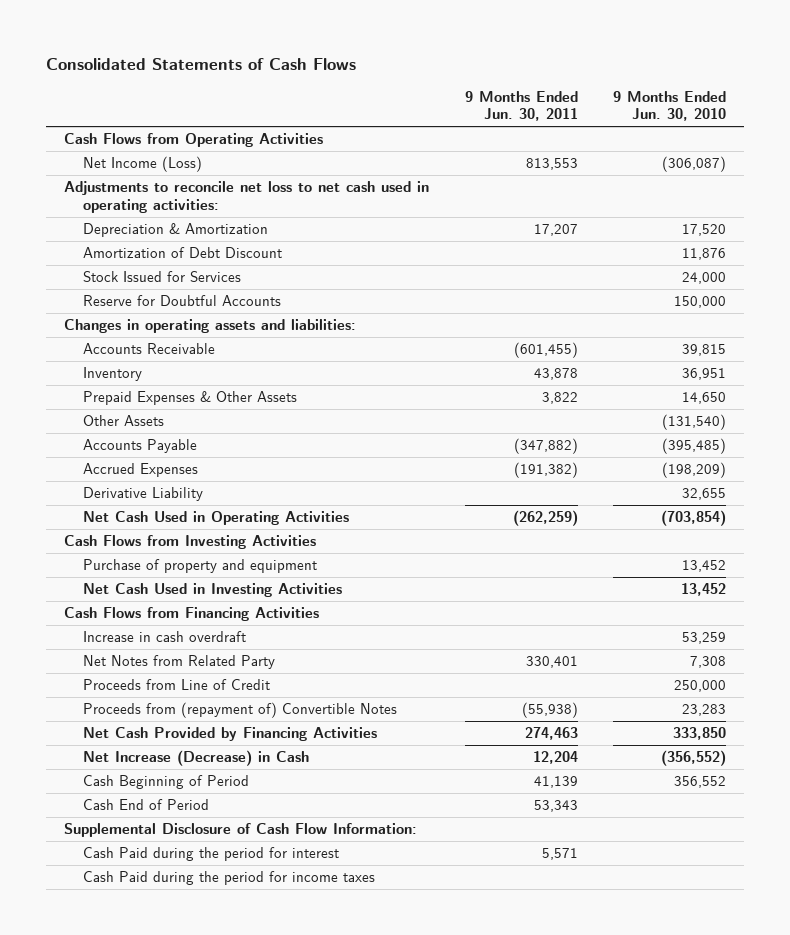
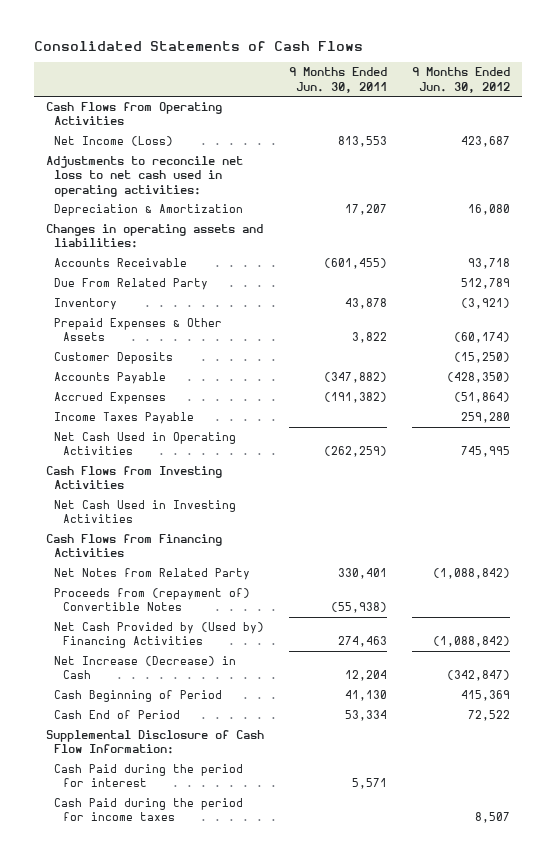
- | 9 Months Ended Jun. 30, 2011 | 9 Months Ended Jun. 30, 2010
+ | 9 Months Ended Jun. 30, 2011 | 9 Months Ended Jun. 30, 2012
- Amortization of Debt Discount | | 11,876
- Stock Issued for Services | | 24,000
- Reserve for Doubtful Accounts | | 150,000
+ Due From Related Party | | 512,789
- Other Assets | | (131,540)
+ Customer Deposits | | (15,250)
- Derivative Liability | | 32,655
+ Income Taxes Payable | | 259,280
- Purchase of property and equipment | | 13,452
- Increase in cash overdraft | | 53,259
- Proceeds from Line of Credit | | 250,000
- Net Cash Provided by Financing Activities | 274,463 | 333,850
+ Net Cash Provided by (Used by) Financing Activities | 274,463 | (1,088,842)
- Cash Beginning of Period | 41,139 | 356,552
- Cash End of Period | 53,343 |
+ Cash Beginning of Period | 41,130 | 415,369
+ Cash End of Period | 53,334 | 72,522

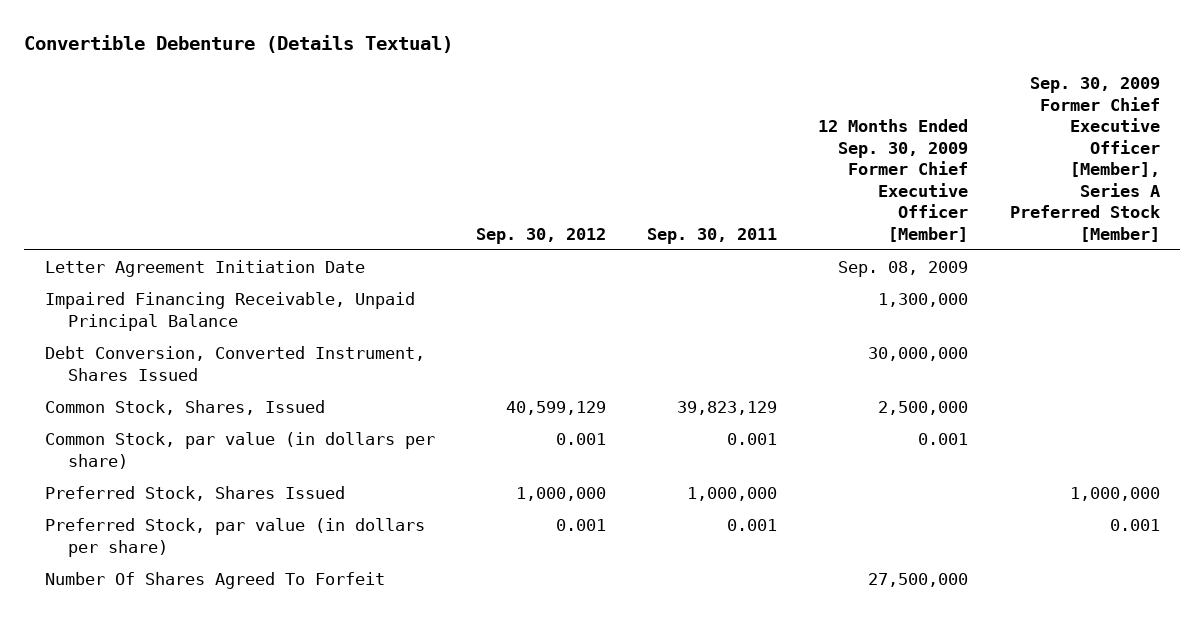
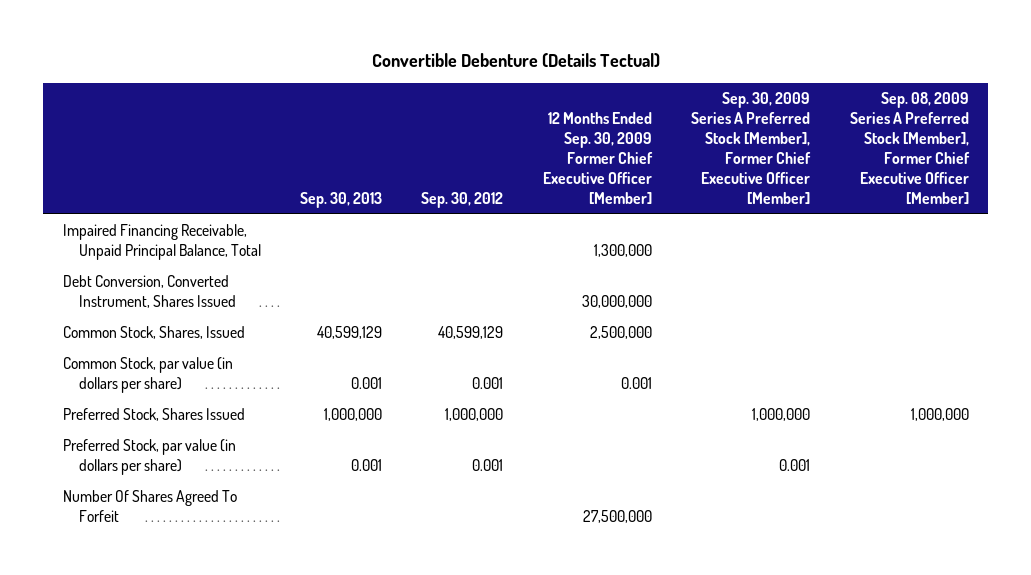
- Convertible Debenture (Details Textual)
+ Convertible Debenture (Details Tectual)
- | Sep. 30, 2012 | Sep. 30, 2011 | 12 Months Ended Sep. 30, 2009 Former Chief Executive Officer [Member] | Sep. 30, 2009 Former Chief Executive Officer [Member], Series A Preferred Stock [Member]
+ | Sep. 30, 2013 | Sep. 30, 2012 | 12 Months Ended Sep. 30, 2009 Former Chief Executive Officer [Member] | Sep. 30, 2009 Series A Preferred Stock [Member], Former Chief Executive Officer [Member] | Sep. 08, 2009 Series A Preferred Stock [Member], Former Chief Executive Officer [Member]
- Letter Agreement Initiation Date | | | Sep. 08, 2009 |
- Impaired Financing Receivable, Unpaid Principal Balance | | | 1,300,000 |
+ Impaired Financing Receivable, Unpaid Principal Balance, Total | | | 1,300,000 | |

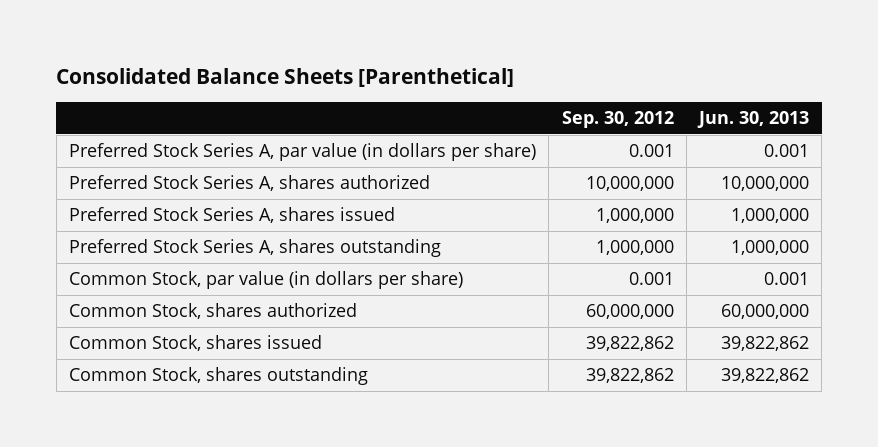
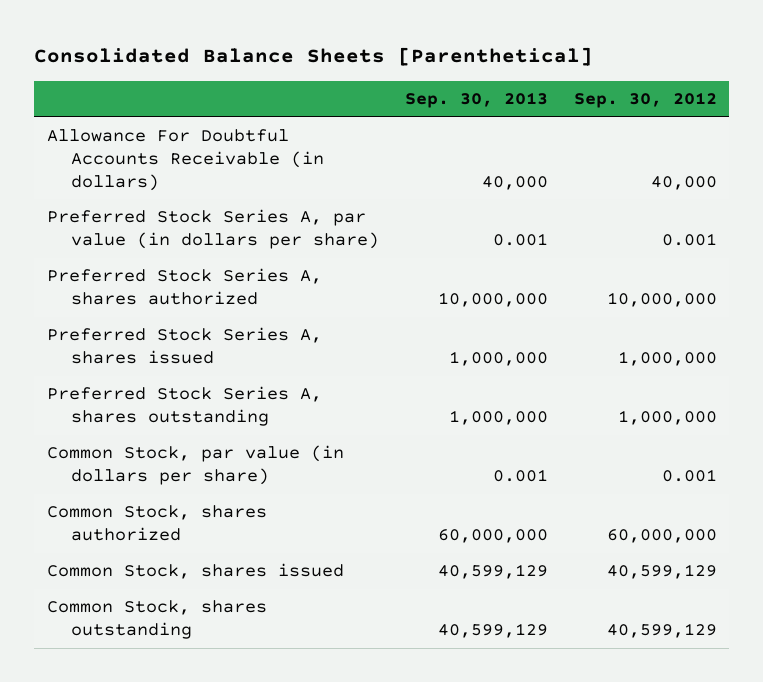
- | Sep. 30, 2012 | Jun. 30, 2013
+ | Sep. 30, 2013 | Sep. 30, 2012
+ Allowance For Doubtful Accounts Receivable (in dollars) | 40,000 | 40,000
- Common Stock, shares issued | 39,822,862 | 39,822,862
- Common Stock, shares outstanding | 39,822,862 | 39,822,862
+ Common Stock, shares issued | 40,599,129 | 40,599,129
+ Common Stock, shares outstanding | 40,599,129 | 40,599,129

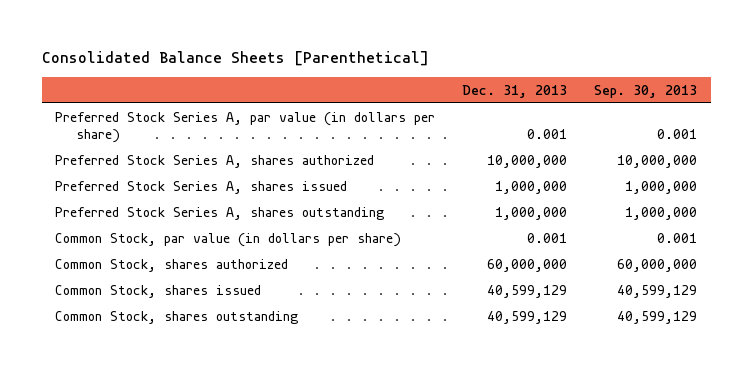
- | Sep. 30, 2013 | Sep. 30, 2012
+ | Dec. 31, 2013 | Sep. 30, 2013
- Allowance For Doubtful Accounts Receivable (in dollars) | 40,000 | 40,000

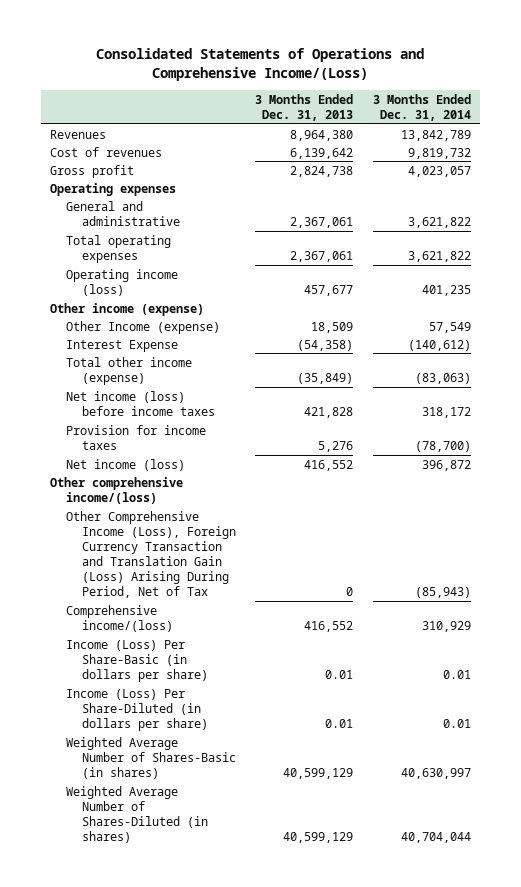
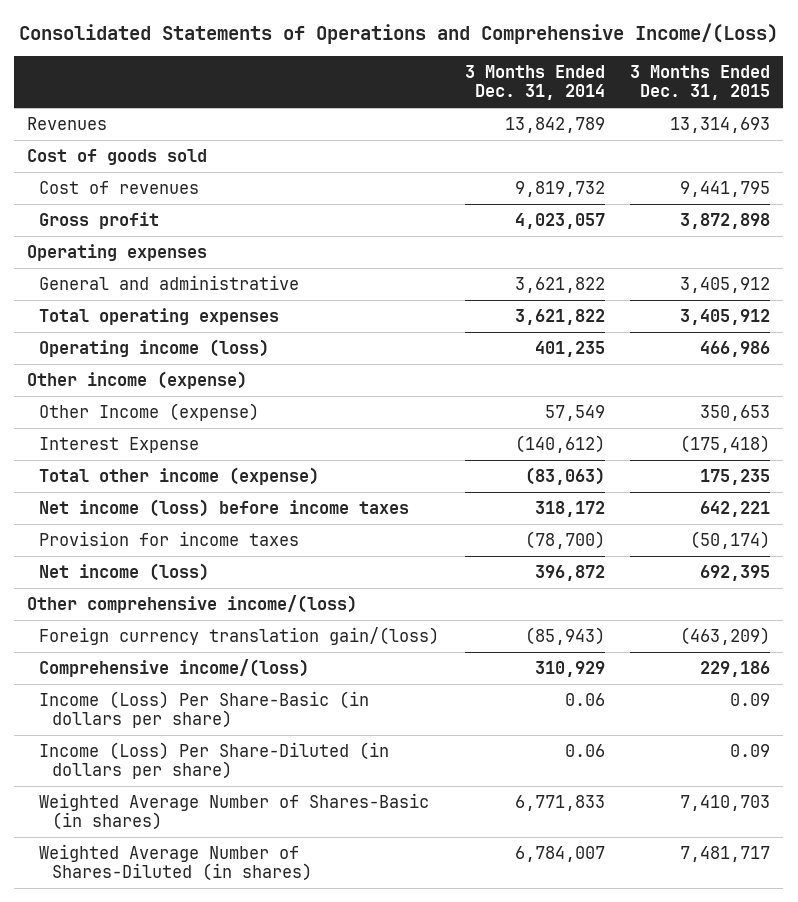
- | 3 Months Ended Dec. 31, 2013 | 3 Months Ended Dec. 31, 2014
+ | 3 Months Ended Dec. 31, 2014 | 3 Months Ended Dec. 31, 2015
+ Cost of goods sold
- Other Comprehensive Income (Loss), Foreign Currency Transaction and Translation Gain (Loss) Arising During Period, Net of Tax | 0 | (85,943)
+ Foreign currency translation gain/(loss) | (85,943) | (463,209)
- Income (Loss) Per Share-Basic (in dollars per share) | 0.01 | 0.01
- Income (Loss) Per Share-Diluted (in dollars per share) | 0.01 | 0.01
- Weighted Average Number of Shares-Basic (in shares) | 40,599,129 | 40,630,997
- Weighted Average Number of Shares-Diluted (in shares) | 40,599,129 | 40,704,044
+ Income (Loss) Per Share-Basic (in dollars per share) | 0.06 | 0.09
+ Income (Loss) Per Share-Diluted (in dollars per share) | 0.06 | 0.09
+ Weighted Average Number of Shares-Basic (in shares) | 6,771,833 | 7,410,703
+ Weighted Average Number of Shares-Diluted (in shares) | 6,784,007 | 7,481,717

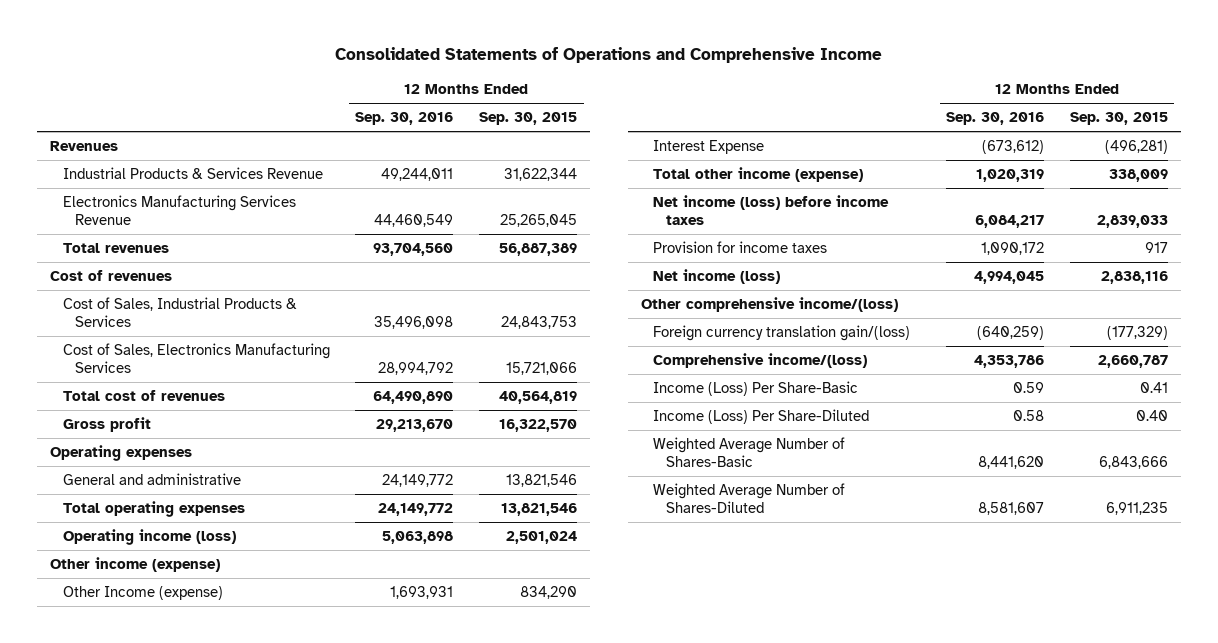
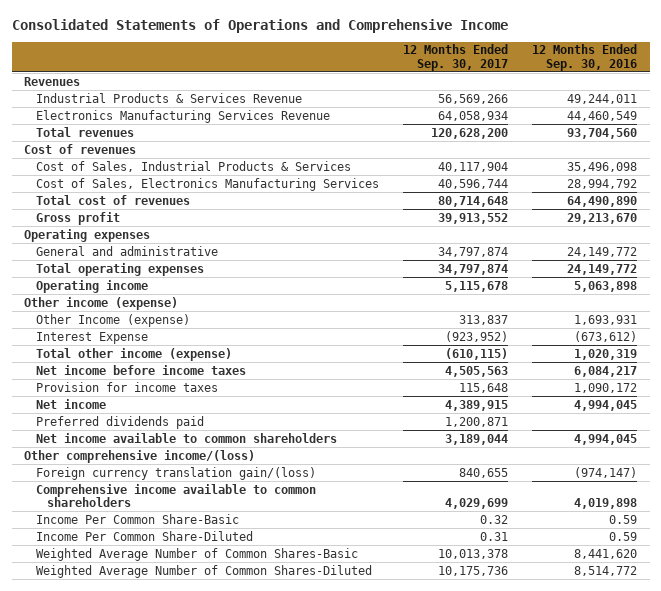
- | 12 Months Ended Sep. 30, 2016 | 12 Months Ended Sep. 30, 2015
+ | 12 Months Ended Sep. 30, 2017 | 12 Months Ended Sep. 30, 2016
- Operating income (loss) | 5,063,898 | 2,501,024
+ Operating income | 5,115,678 | 5,063,898
- Net income (loss) before income taxes | 6,084,217 | 2,839,033
+ Net income before income taxes | 4,505,563 | 6,084,217
- Net income (loss) | 4,994,045 | 2,838,116
+ Net income | 4,389,915 | 4,994,045
+ Preferred dividends paid | 1,200,871 |
+ Net income available to common shareholders | 3,189,044 | 4,994,045
- Foreign currency translation gain/(loss) | (640,259) | (177,329)
- Comprehensive income/(loss) | 4,353,786 | 2,660,787
- Income (Loss) Per Share-Basic | 0.59 | 0.41
- Income (Loss) Per Share-Diluted | 0.58 | 0.40
- Weighted Average Number of Shares-Basic | 8,441,620 | 6,843,666
- Weighted Average Number of Shares-Diluted | 8,581,607 | 6,911,235
+ Foreign currency translation gain/(loss) | 840,655 | (974,147)
+ Comprehensive income available to common shareholders | 4,029,699 | 4,019,898
+ Income Per Common Share-Basic | 0.32 | 0.59
+ Income Per Common Share-Diluted | 0.31 | 0.59
+ Weighted Average Number of Common Shares-Basic | 10,013,378 | 8,441,620
+ Weighted Average Number of Common Shares-Diluted | 10,175,736 | 8,514,772

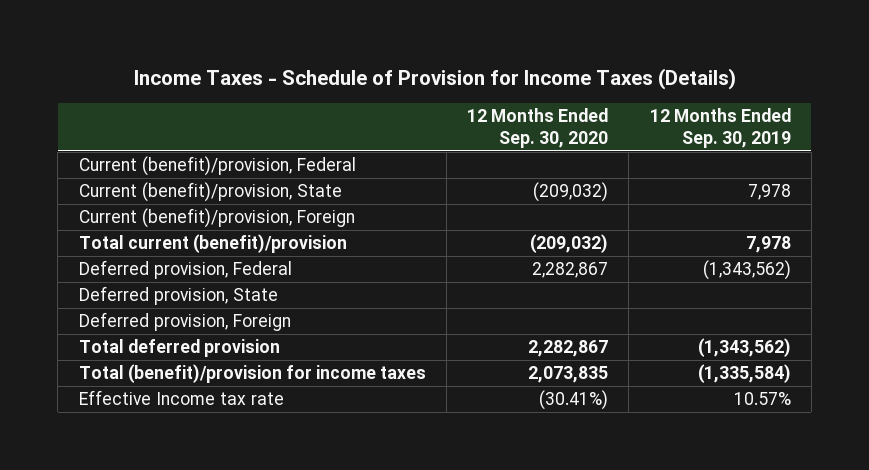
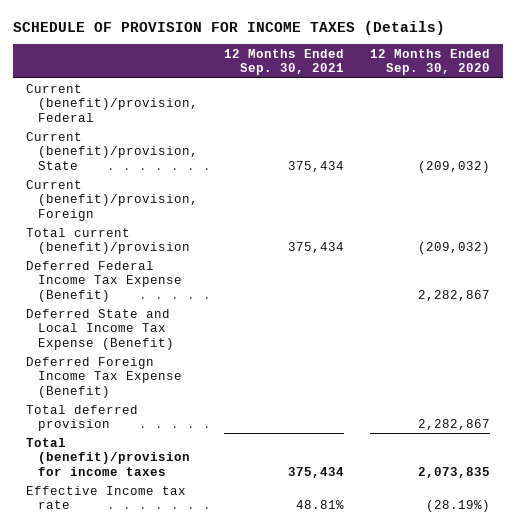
- Income Taxes - Schedule of Provision for Income Taxes (Details)
+ SCHEDULE OF PROVISION FOR INCOME TAXES (Details)
- | 12 Months Ended Sep. 30, 2020 | 12 Months Ended Sep. 30, 2019
+ | 12 Months Ended Sep. 30, 2021 | 12 Months Ended Sep. 30, 2020
- Deferred provision, Federal | 2,282,867 | (1,343,562)
- Deferred provision, State
- Deferred provision, Foreign
+ Deferred Federal Income Tax Expense (Benefit) | | 2,282,867
+ Deferred State and Local Income Tax Expense (Benefit)
+ Deferred Foreign Income Tax Expense (Benefit)
- Effective Income tax rate | (30.41%) | 10.57%
+ Effective Income tax rate | 48.81% | (28.19%)

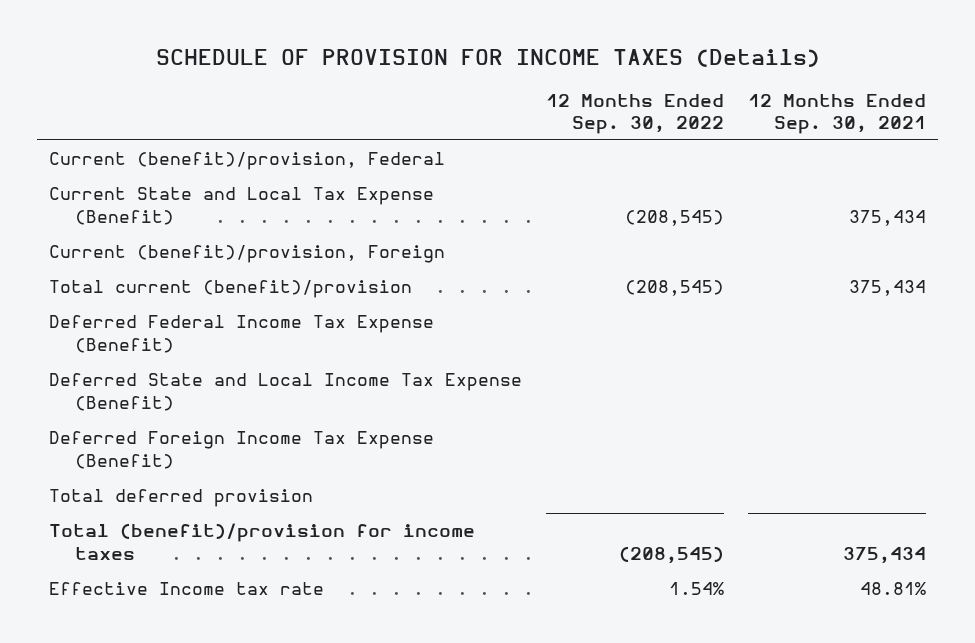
- | 12 Months Ended Sep. 30, 2021 | 12 Months Ended Sep. 30, 2020
+ | 12 Months Ended Sep. 30, 2022 | 12 Months Ended Sep. 30, 2021
- Current (benefit)/provision, State | 375,434 | (209,032)
+ Current State and Local Tax Expense (Benefit) | (208,545) | 375,434

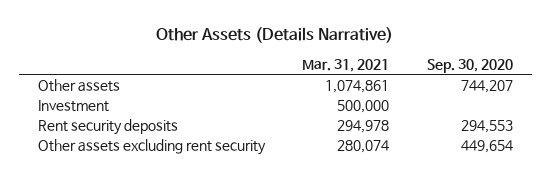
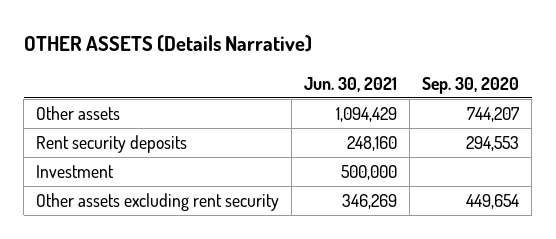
- Other Assets (Details Narrative)
+ OTHER ASSETS (Details Narrative)
- | Mar. 31, 2021 | Sep. 30, 2020
+ | Jun. 30, 2021 | Sep. 30, 2020
moved down: Investment | 500,000 |

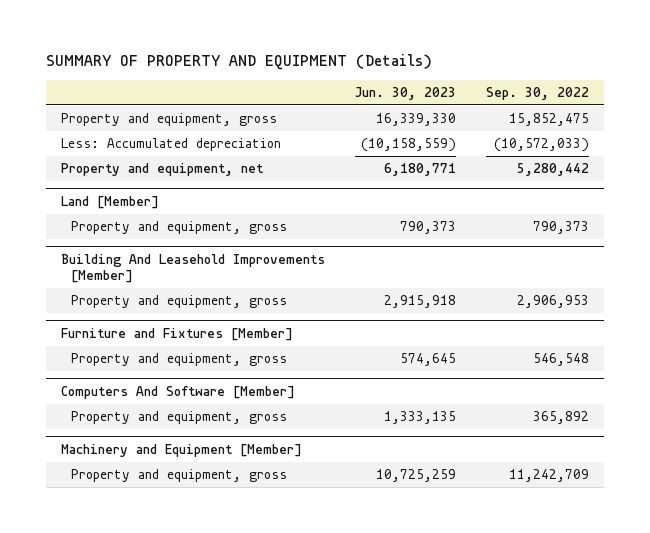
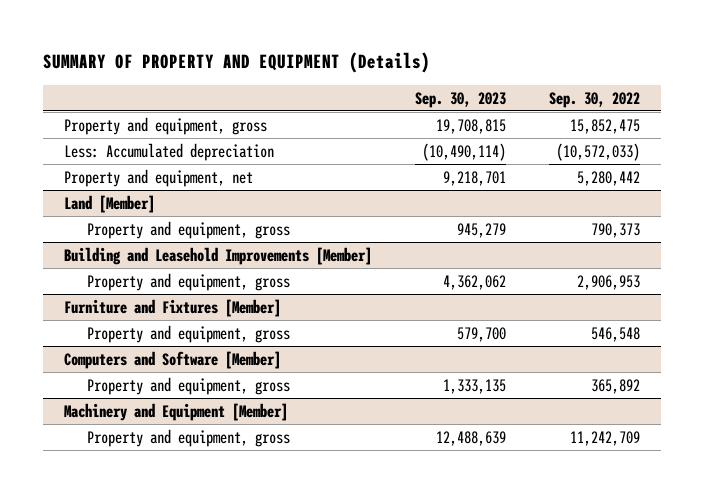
- | Jun. 30, 2023 | Sep. 30, 2022
+ | Sep. 30, 2023 | Sep. 30, 2022
- Building And Leasehold Improvements [Member]
+ Building and Leasehold Improvements [Member]
- Computers And Software [Member]
+ Computers and Software [Member]

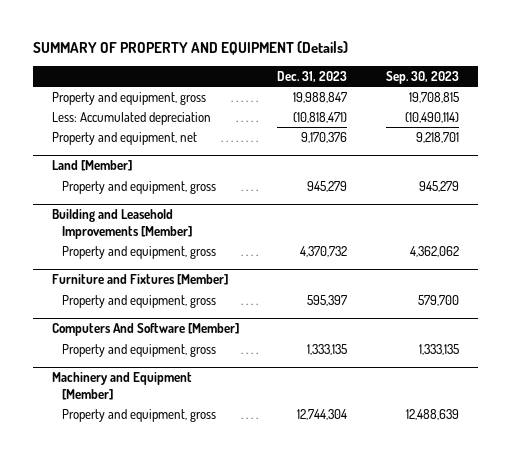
- | Sep. 30, 2023 | Sep. 30, 2022
+ | Dec. 31, 2023 | Sep. 30, 2023
- Computers and Software [Member]
+ Computers And Software [Member]

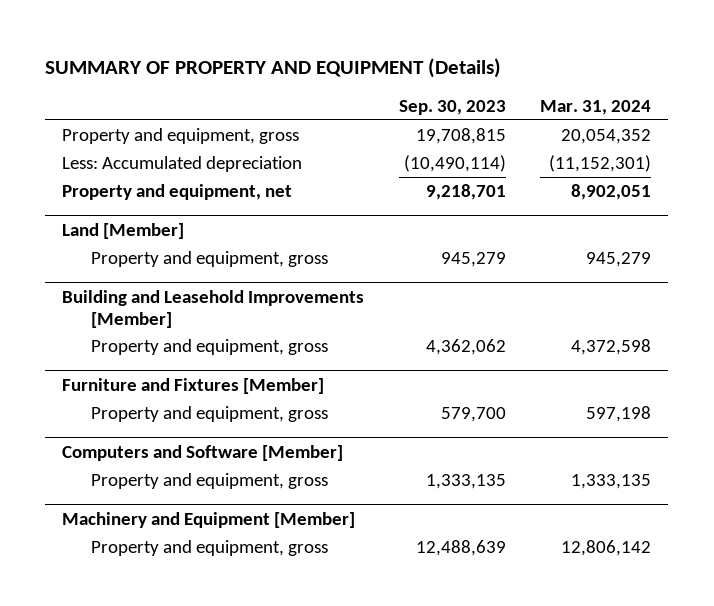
- | Dec. 31, 2023 | Sep. 30, 2023
+ | Sep. 30, 2023 | Mar. 31, 2024
- Computers And Software [Member]
+ Computers and Software [Member]

